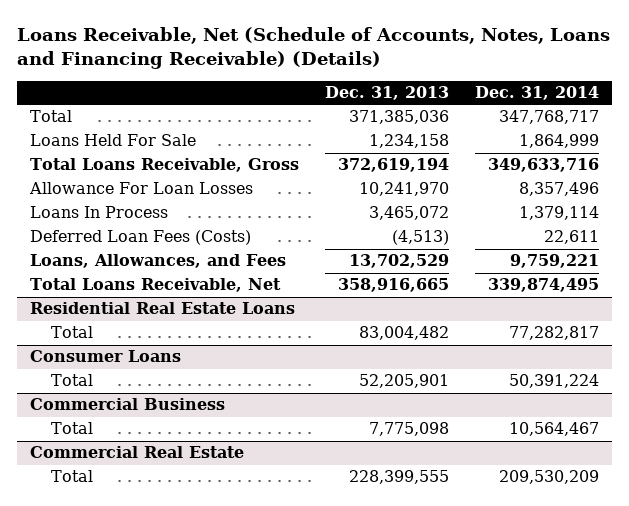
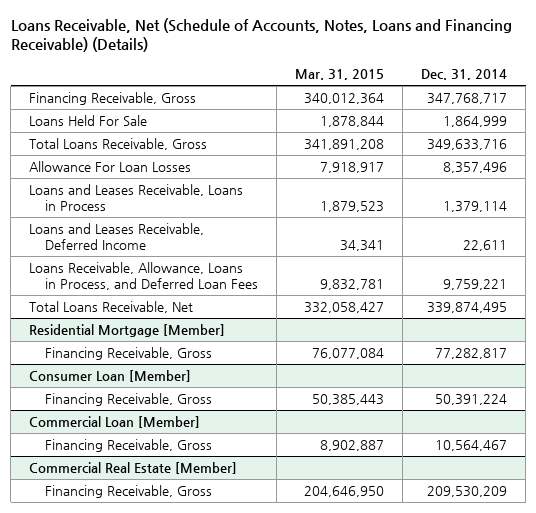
- | Dec. 31, 2013 | Dec. 31, 2014
+ | Mar. 31, 2015 | Dec. 31, 2014
- Total | 371,385,036 | 347,768,717
+ Financing Receivable, Gross | 340,012,364 | 347,768,717
- Loans In Process | 3,465,072 | 1,379,114
- Deferred Loan Fees (Costs) | (4,513) | 22,611
- Loans, Allowances, and Fees | 13,702,529 | 9,759,221
+ Loans and Leases Receivable, Loans in Process | 1,879,523 | 1,379,114
+ Loans and Leases Receivable, Deferred Income | 34,341 | 22,611
+ Loans Receivable, Allowance, Loans in Process, and Deferred Loan Fees | 9,832,781 | 9,759,221
- Residential Real Estate Loans
- Total | 83,004,482 | 77,282,817
- Consumer Loans
- Total | 52,205,901 | 50,391,224
- Commercial Business
- Total | 7,775,098 | 10,564,467
- Commercial Real Estate
- Total | 228,399,555 | 209,530,209
+ Residential Mortgage [Member]
+ Financing Receivable, Gross | 76,077,084 | 77,282,817
+ Consumer Loan [Member]
+ Financing Receivable, Gross | 50,385,443 | 50,391,224
+ Commercial Loan [Member]
+ Financing Receivable, Gross | 8,902,887 | 10,564,467
+ Commercial Real Estate [Member]
+ Financing Receivable, Gross | 204,646,950 | 209,530,209

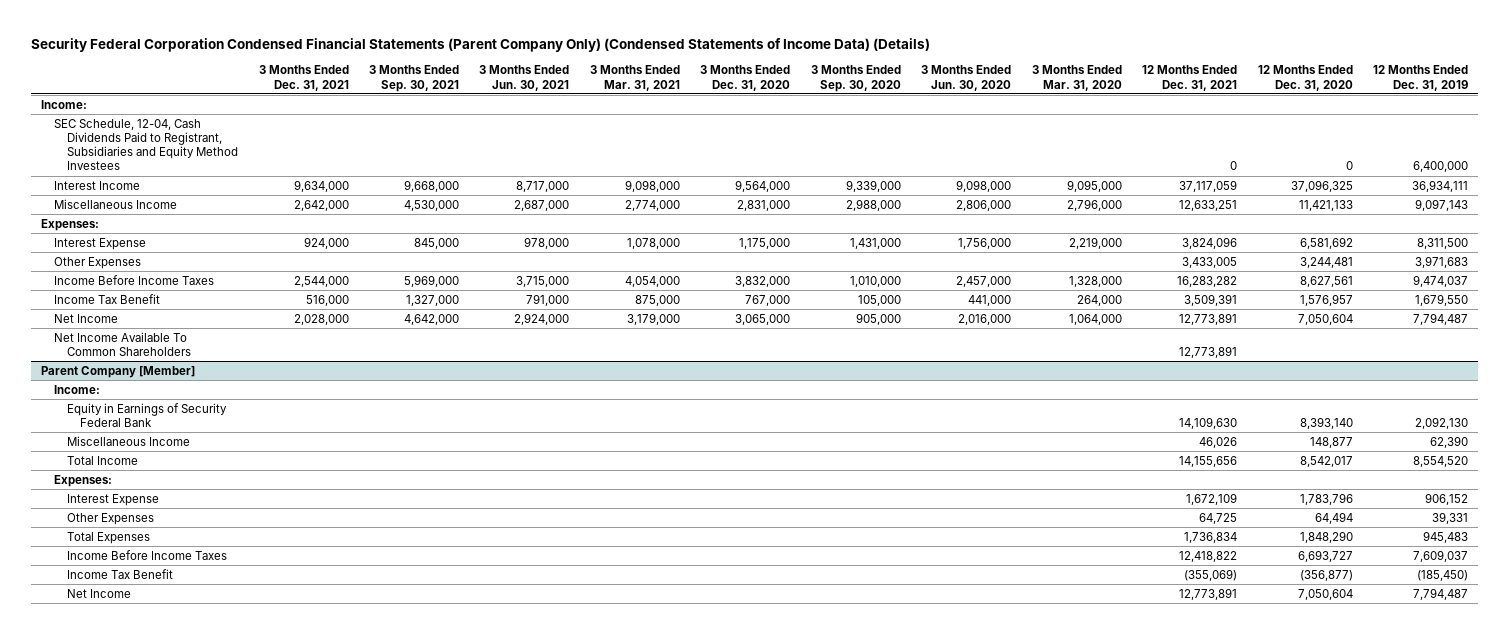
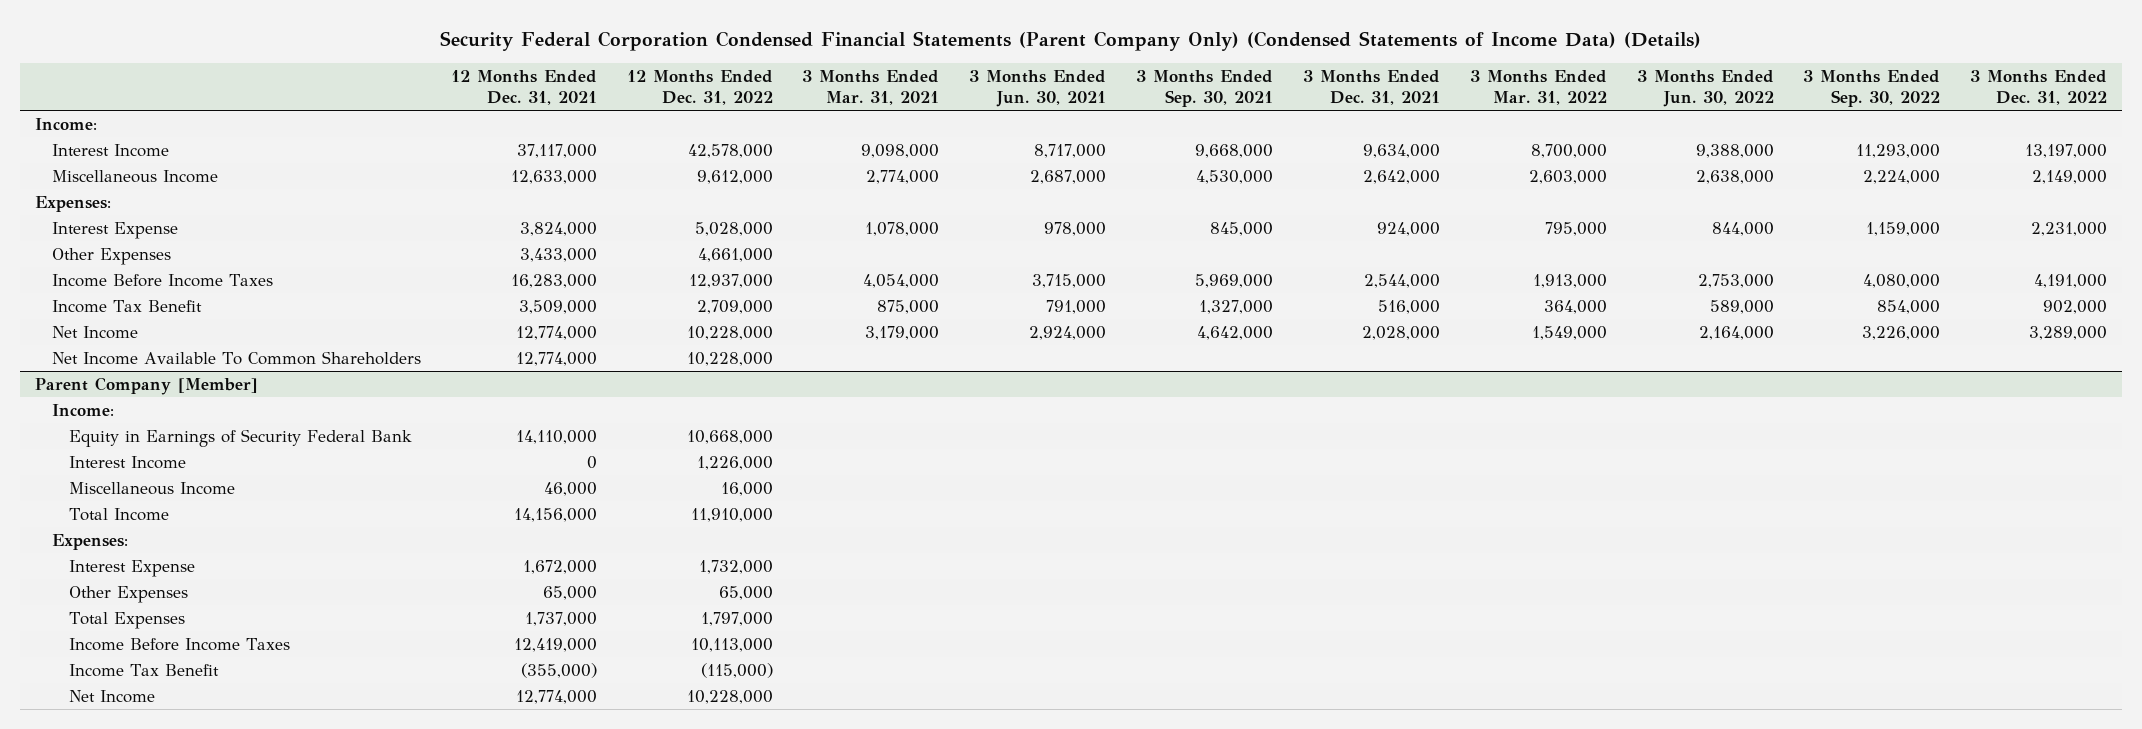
- | 3 Months Ended Dec. 31, 2021 | 3 Months Ended Sep. 30, 2021 | 3 Months Ended Jun. 30, 2021 | 3 Months Ended Mar. 31, 2021 | 3 Months Ended Dec. 31, 2020 | 3 Months Ended Sep. 30, 2020 | 3 Months Ended Jun. 30, 2020 | 3 Months Ended Mar. 31, 2020 | 12 Months Ended Dec. 31, 2021 | 12 Months Ended Dec. 31, 2020 | 12 Months Ended Dec. 31, 2019
+ | 12 Months Ended Dec. 31, 2021 | 12 Months Ended Dec. 31, 2022 | 3 Months Ended Mar. 31, 2021 | 3 Months Ended Jun. 30, 2021 | 3 Months Ended Sep. 30, 2021 | 3 Months Ended Dec. 31, 2021 | 3 Months Ended Mar. 31, 2022 | 3 Months Ended Jun. 30, 2022 | 3 Months Ended Sep. 30, 2022 | 3 Months Ended Dec. 31, 2022
- SEC Schedule, 12-04, Cash Dividends Paid to Registrant, Subsidiaries and Equity Method Investees | | | | | | | | | 0 | 0 | 6,400,000
- Interest Income | 9,634,000 | 9,668,000 | 8,717,000 | 9,098,000 | 9,564,000 | 9,339,000 | 9,098,000 | 9,095,000 | 37,117,059 | 37,096,325 | 36,934,111
- Miscellaneous Income | 2,642,000 | 4,530,000 | 2,687,000 | 2,774,000 | 2,831,000 | 2,988,000 | 2,806,000 | 2,796,000 | 12,633,251 | 11,421,133 | 9,097,143
+ Interest Income | 37,117,000 | 42,578,000 | 9,098,000 | 8,717,000 | 9,668,000 | 9,634,000 | 8,700,000 | 9,388,000 | 11,293,000 | 13,197,000
+ Miscellaneous Income | 12,633,000 | 9,612,000 | 2,774,000 | 2,687,000 | 4,530,000 | 2,642,000 | 2,603,000 | 2,638,000 | 2,224,000 | 2,149,000
- Interest Expense | 924,000 | 845,000 | 978,000 | 1,078,000 | 1,175,000 | 1,431,000 | 1,756,000 | 2,219,000 | 3,824,096 | 6,581,692 | 8,311,500
- Other Expenses | | | | | | | | | 3,433,005 | 3,244,481 | 3,971,683
- Income Before Income Taxes | 2,544,000 | 5,969,000 | 3,715,000 | 4,054,000 | 3,832,000 | 1,010,000 | 2,457,000 | 1,328,000 | 16,283,282 | 8,627,561 | 9,474,037
- Income Tax Benefit | 516,000 | 1,327,000 | 791,000 | 875,000 | 767,000 | 105,000 | 441,000 | 264,000 | 3,509,391 | 1,576,957 | 1,679,550
- Net Income | 2,028,000 | 4,642,000 | 2,924,000 | 3,179,000 | 3,065,000 | 905,000 | 2,016,000 | 1,064,000 | 12,773,891 | 7,050,604 | 7,794,487
- Net Income Available To Common Shareholders | | | | | | | | | 12,773,891 | |
+ Interest Expense | 3,824,000 | 5,028,000 | 1,078,000 | 978,000 | 845,000 | 924,000 | 795,000 | 844,000 | 1,159,000 | 2,231,000
+ Other Expenses | 3,433,000 | 4,661,000 | | | | | | | |
+ Income Before Income Taxes | 16,283,000 | 12,937,000 | 4,054,000 | 3,715,000 | 5,969,000 | 2,544,000 | 1,913,000 | 2,753,000 | 4,080,000 | 4,191,000
+ Income Tax Benefit | 3,509,000 | 2,709,000 | 875,000 | 791,000 | 1,327,000 | 516,000 | 364,000 | 589,000 | 854,000 | 902,000
+ Net Income | 12,774,000 | 10,228,000 | 3,179,000 | 2,924,000 | 4,642,000 | 2,028,000 | 1,549,000 | 2,164,000 | 3,226,000 | 3,289,000
+ Net Income Available To Common Shareholders | 12,774,000 | 10,228,000 | | | | | | | |
@ Parent Company [Member]
- Equity in Earnings of Security Federal Bank | | | | | | | | | 14,109,630 | 8,393,140 | 2,092,130
- Miscellaneous Income | | | | | | | | | 46,026 | 148,877 | 62,390
- Total Income | | | | | | | | | 14,155,656 | 8,542,017 | 8,554,520
+ Equity in Earnings of Security Federal Bank | 14,110,000 | 10,668,000 | | | | | | | |
+ Interest Income | 0 | 1,226,000 | | | | | | | |
+ Miscellaneous Income | 46,000 | 16,000 | | | | | | | |
+ Total Income | 14,156,000 | 11,910,000 | | | | | | | |
- Interest Expense | | | | | | | | | 1,672,109 | 1,783,796 | 906,152
- Other Expenses | | | | | | | | | 64,725 | 64,494 | 39,331
- Total Expenses | | | | | | | | | 1,736,834 | 1,848,290 | 945,483
- Income Before Income Taxes | | | | | | | | | 12,418,822 | 6,693,727 | 7,609,037
- Income Tax Benefit | | | | | | | | | (355,069) | (356,877) | (185,450)
- Net Income | | | | | | | | | 12,773,891 | 7,050,604 | 7,794,487
+ Interest Expense | 1,672,000 | 1,732,000 | | | | | | | |
+ Other Expenses | 65,000 | 65,000 | | | | | | | |
+ Total Expenses | 1,737,000 | 1,797,000 | | | | | | | |
+ Income Before Income Taxes | 12,419,000 | 10,113,000 | | | | | | | |
+ Income Tax Benefit | (355,000) | (115,000) | | | | | | | |
+ Net Income | 12,774,000 | 10,228,000 | | | | | | | |

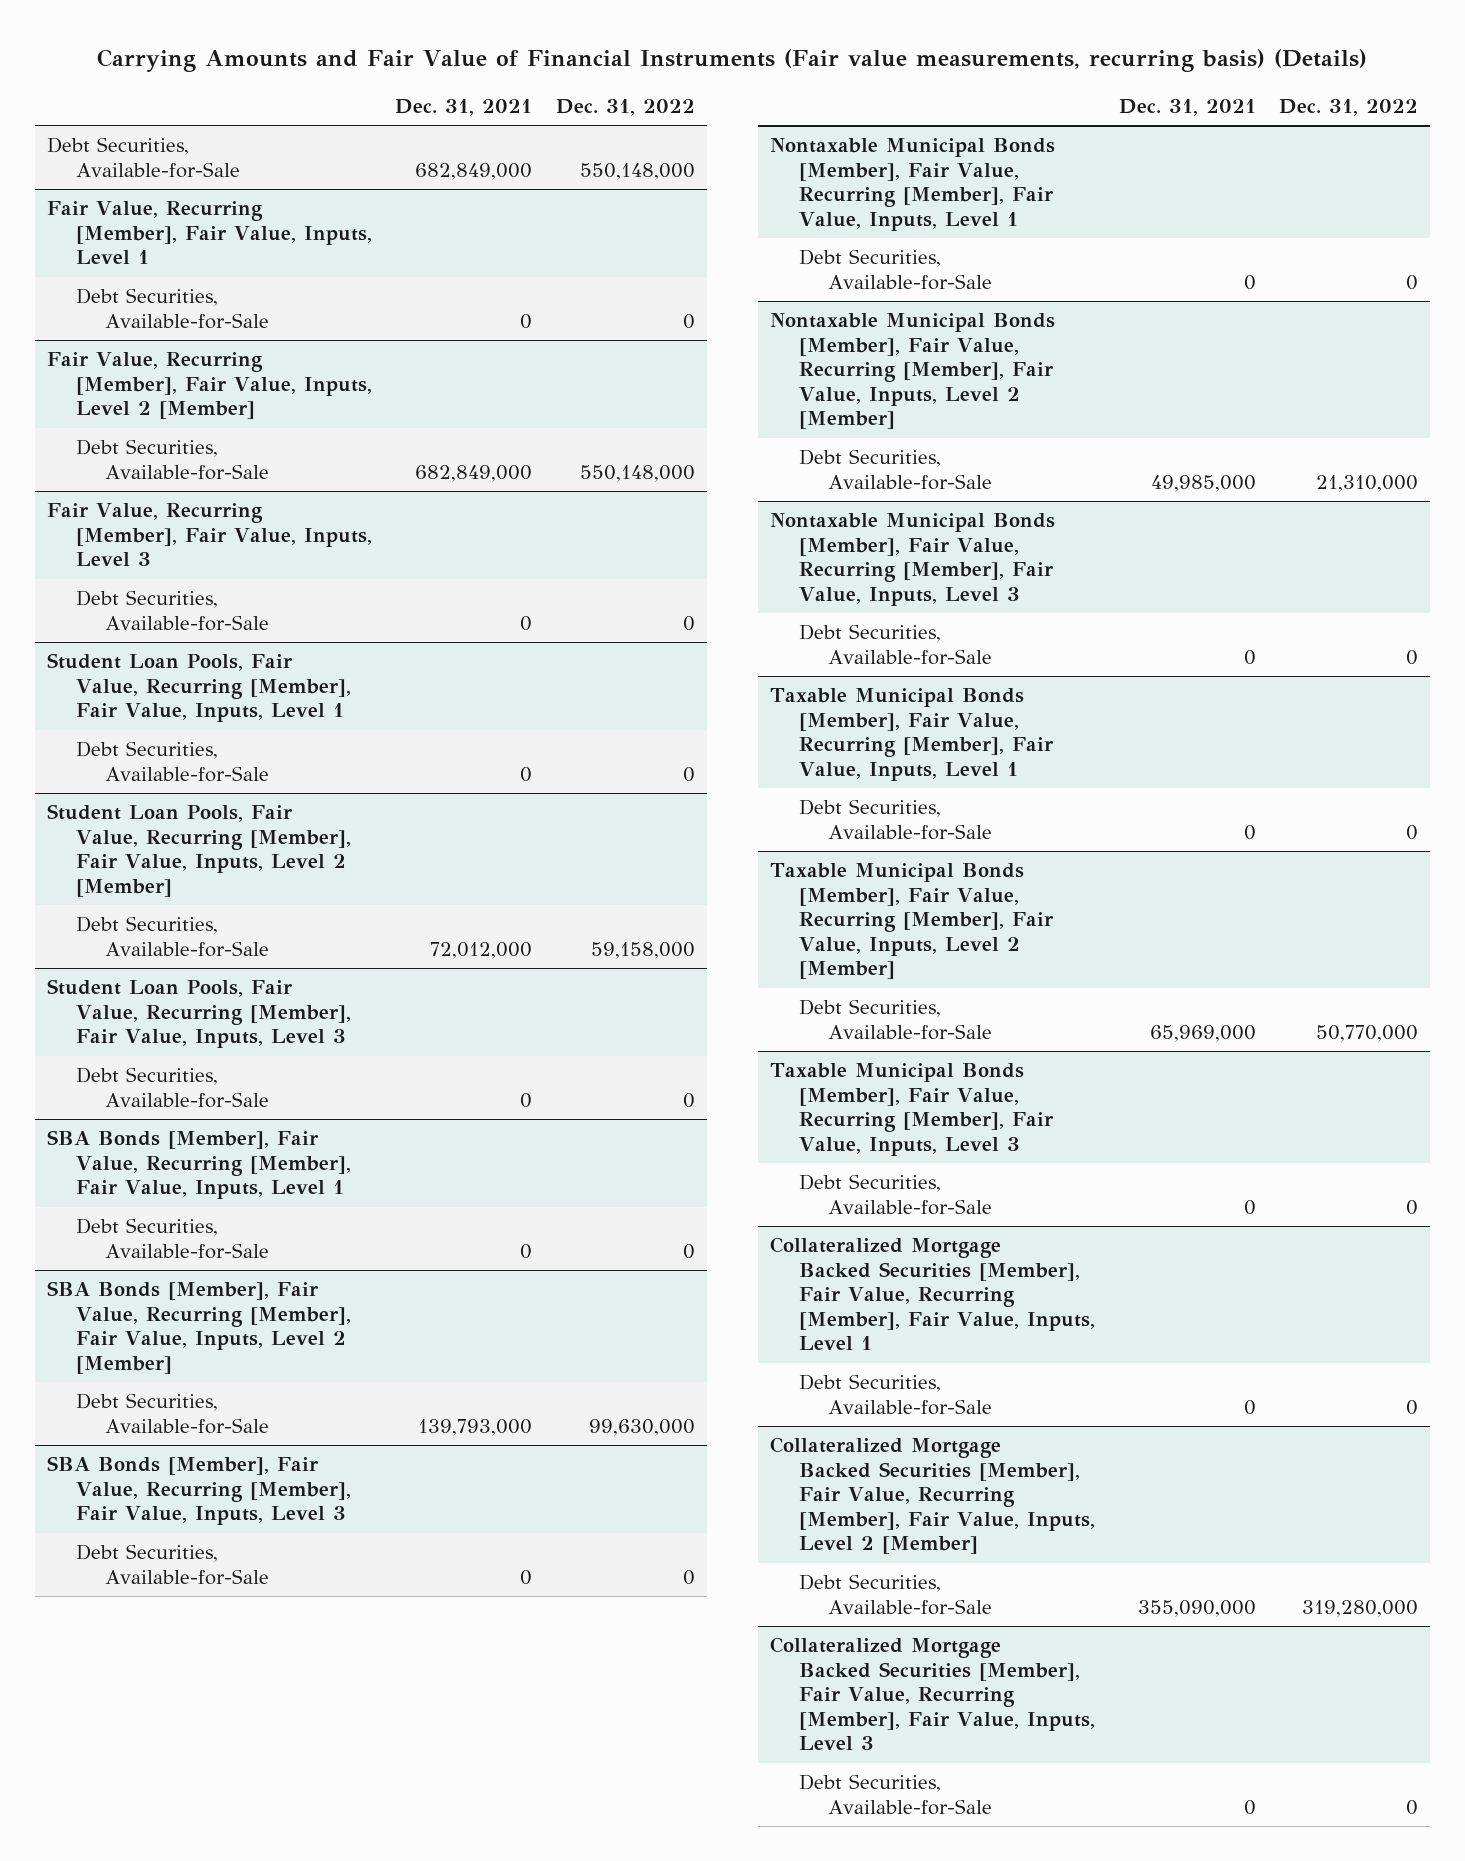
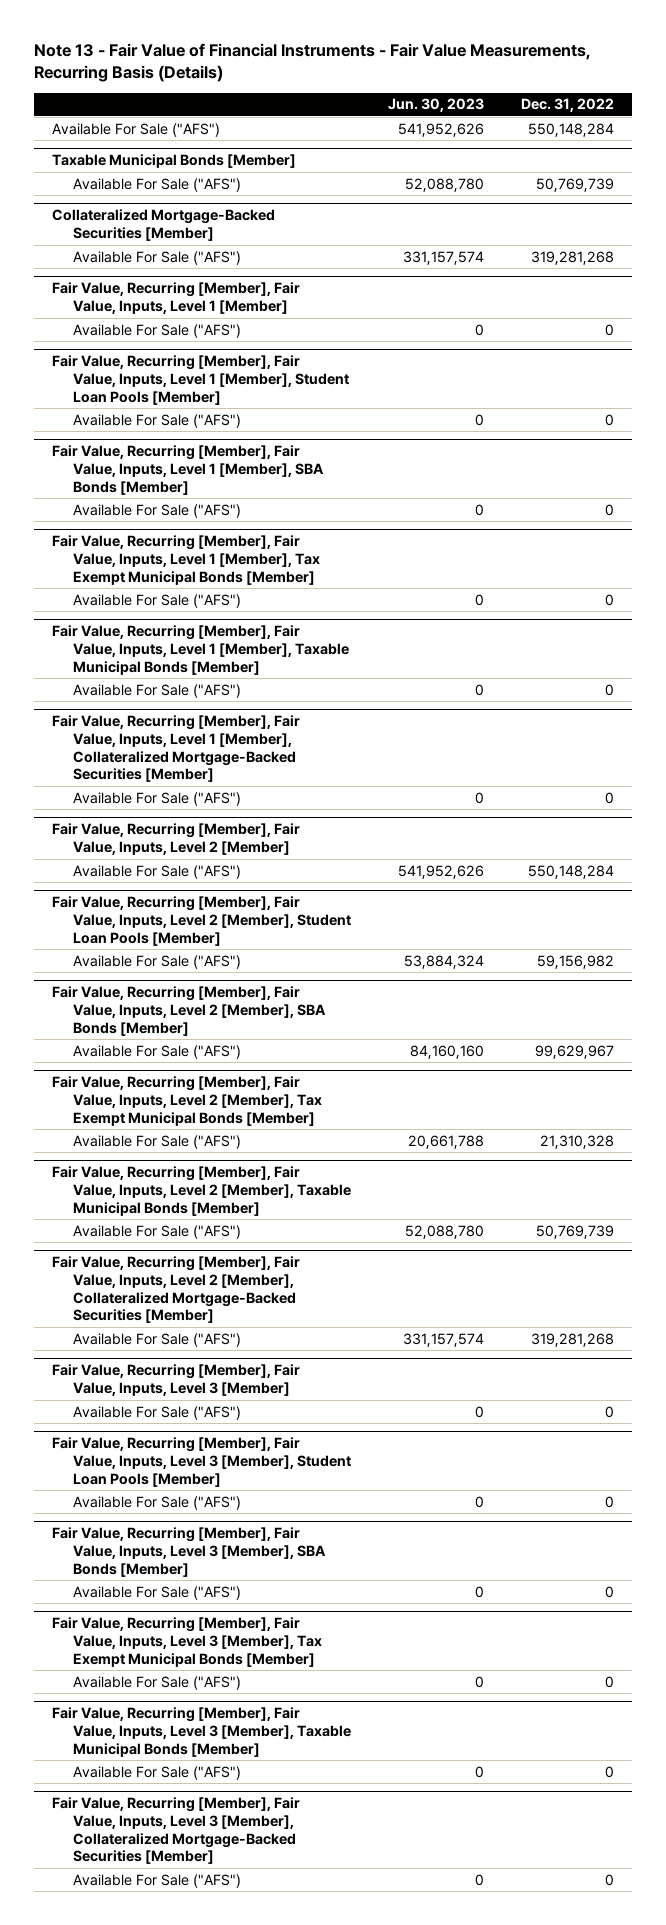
- Carrying Amounts and Fair Value of Financial Instruments (Fair value measurements, recurring basis) (Details)
+ Note 13 - Fair Value of Financial Instruments - Fair Value Measurements, Recurring Basis (Details)
- | Dec. 31, 2021 | Dec. 31, 2022
+ | Jun. 30, 2023 | Dec. 31, 2022
- Debt Securities, Available-for-Sale | 682,849,000 | 550,148,000
- Fair Value, Recurring [Member], Fair Value, Inputs, Level 1
- Debt Securities, Available-for-Sale | 0 | 0
+ Available For Sale ("AFS") | 541,952,626 | 550,148,284
+ Taxable Municipal Bonds [Member]
+ Available For Sale ("AFS") | 52,088,780 | 50,769,739
+ Collateralized Mortgage-Backed Securities [Member]
+ Available For Sale ("AFS") | 331,157,574 | 319,281,268
+ Fair Value, Recurring [Member], Fair Value, Inputs, Level 1 [Member]
+ Available For Sale ("AFS") | 0 | 0
+ Fair Value, Recurring [Member], Fair Value, Inputs, Level 1 [Member], Student Loan Pools [Member]
+ Available For Sale ("AFS") | 0 | 0
+ Fair Value, Recurring [Member], Fair Value, Inputs, Level 1 [Member], SBA Bonds [Member]
+ Available For Sale ("AFS") | 0 | 0
+ Fair Value, Recurring [Member], Fair Value, Inputs, Level 1 [Member], Tax Exempt Municipal Bonds [Member]
+ Available For Sale ("AFS") | 0 | 0
+ Fair Value, Recurring [Member], Fair Value, Inputs, Level 1 [Member], Taxable Municipal Bonds [Member]
+ Available For Sale ("AFS") | 0 | 0
+ Fair Value, Recurring [Member], Fair Value, Inputs, Level 1 [Member], Collateralized Mortgage-Backed Securities [Member]
+ Available For Sale ("AFS") | 0 | 0
@ Fair Value, Recurring [Member], Fair Value, Inputs, Level 2 [Member]
- Debt Securities, Available-for-Sale | 682,849,000 | 550,148,000
- Fair Value, Recurring [Member], Fair Value, Inputs, Level 3
- Debt Securities, Available-for-Sale | 0 | 0
- Student Loan Pools, Fair Value, Recurring [Member], Fair Value, Inputs, Level 1
- Debt Securities, Available-for-Sale | 0 | 0
- Student Loan Pools, Fair Value, Recurring [Member], Fair Value, Inputs, Level 2 [Member]
- Debt Securities, Available-for-Sale | 72,012,000 | 59,158,000
- Student Loan Pools, Fair Value, Recurring [Member], Fair Value, Inputs, Level 3
- Debt Securities, Available-for-Sale | 0 | 0
- SBA Bonds [Member], Fair Value, Recurring [Member], Fair Value, Inputs, Level 1
- Debt Securities, Available-for-Sale | 0 | 0
- SBA Bonds [Member], Fair Value, Recurring [Member], Fair Value, Inputs, Level 2 [Member]
- Debt Securities, Available-for-Sale | 139,793,000 | 99,630,000
- SBA Bonds [Member], Fair Value, Recurring [Member], Fair Value, Inputs, Level 3
- Debt Securities, Available-for-Sale | 0 | 0
- Nontaxable Municipal Bonds [Member], Fair Value, Recurring [Member], Fair Value, Inputs, Level 1
- Debt Securities, Available-for-Sale | 0 | 0
- Nontaxable Municipal Bonds [Member], Fair Value, Recurring [Member], Fair Value, Inputs, Level 2 [Member]
- Debt Securities, Available-for-Sale | 49,985,000 | 21,310,000
- Nontaxable Municipal Bonds [Member], Fair Value, Recurring [Member], Fair Value, Inputs, Level 3
- Debt Securities, Available-for-Sale | 0 | 0
- Taxable Municipal Bonds [Member], Fair Value, Recurring [Member], Fair Value, Inputs, Level 1
- Debt Securities, Available-for-Sale | 0 | 0
- Taxable Municipal Bonds [Member], Fair Value, Recurring [Member], Fair Value, Inputs, Level 2 [Member]
- Debt Securities, Available-for-Sale | 65,969,000 | 50,770,000
- Taxable Municipal Bonds [Member], Fair Value, Recurring [Member], Fair Value, Inputs, Level 3
- Debt Securities, Available-for-Sale | 0 | 0
- Collateralized Mortgage Backed Securities [Member], Fair Value, Recurring [Member], Fair Value, Inputs, Level 1
- Debt Securities, Available-for-Sale | 0 | 0
- Collateralized Mortgage Backed Securities [Member], Fair Value, Recurring [Member], Fair Value, Inputs, Level 2 [Member]
- Debt Securities, Available-for-Sale | 355,090,000 | 319,280,000
- Collateralized Mortgage Backed Securities [Member], Fair Value, Recurring [Member], Fair Value, Inputs, Level 3
- Debt Securities, Available-for-Sale | 0 | 0
@ Fair Value, Recurring [Member], Fair Value, Inputs, Level 2 [Member]
+ Available For Sale ("AFS") | 541,952,626 | 550,148,284
+ Fair Value, Recurring [Member], Fair Value, Inputs, Level 2 [Member], Student Loan Pools [Member]
+ Available For Sale ("AFS") | 53,884,324 | 59,156,982
+ Fair Value, Recurring [Member], Fair Value, Inputs, Level 2 [Member], SBA Bonds [Member]
+ Available For Sale ("AFS") | 84,160,160 | 99,629,967
+ Fair Value, Recurring [Member], Fair Value, Inputs, Level 2 [Member], Tax Exempt Municipal Bonds [Member]
+ Available For Sale ("AFS") | 20,661,788 | 21,310,328
+ Fair Value, Recurring [Member], Fair Value, Inputs, Level 2 [Member], Taxable Municipal Bonds [Member]
+ Available For Sale ("AFS") | 52,088,780 | 50,769,739
+ Fair Value, Recurring [Member], Fair Value, Inputs, Level 2 [Member], Collateralized Mortgage-Backed Securities [Member]
+ Available For Sale ("AFS") | 331,157,574 | 319,281,268
+ Fair Value, Recurring [Member], Fair Value, Inputs, Level 3 [Member]
+ Available For Sale ("AFS") | 0 | 0
+ Fair Value, Recurring [Member], Fair Value, Inputs, Level 3 [Member], Student Loan Pools [Member]
+ Available For Sale ("AFS") | 0 | 0
+ Fair Value, Recurring [Member], Fair Value, Inputs, Level 3 [Member], SBA Bonds [Member]
+ Available For Sale ("AFS") | 0 | 0
+ Fair Value, Recurring [Member], Fair Value, Inputs, Level 3 [Member], Tax Exempt Municipal Bonds [Member]
+ Available For Sale ("AFS") | 0 | 0
+ Fair Value, Recurring [Member], Fair Value, Inputs, Level 3 [Member], Taxable Municipal Bonds [Member]
+ Available For Sale ("AFS") | 0 | 0
+ Fair Value, Recurring [Member], Fair Value, Inputs, Level 3 [Member], Collateralized Mortgage-Backed Securities [Member]
+ Available For Sale ("AFS") | 0 | 0

